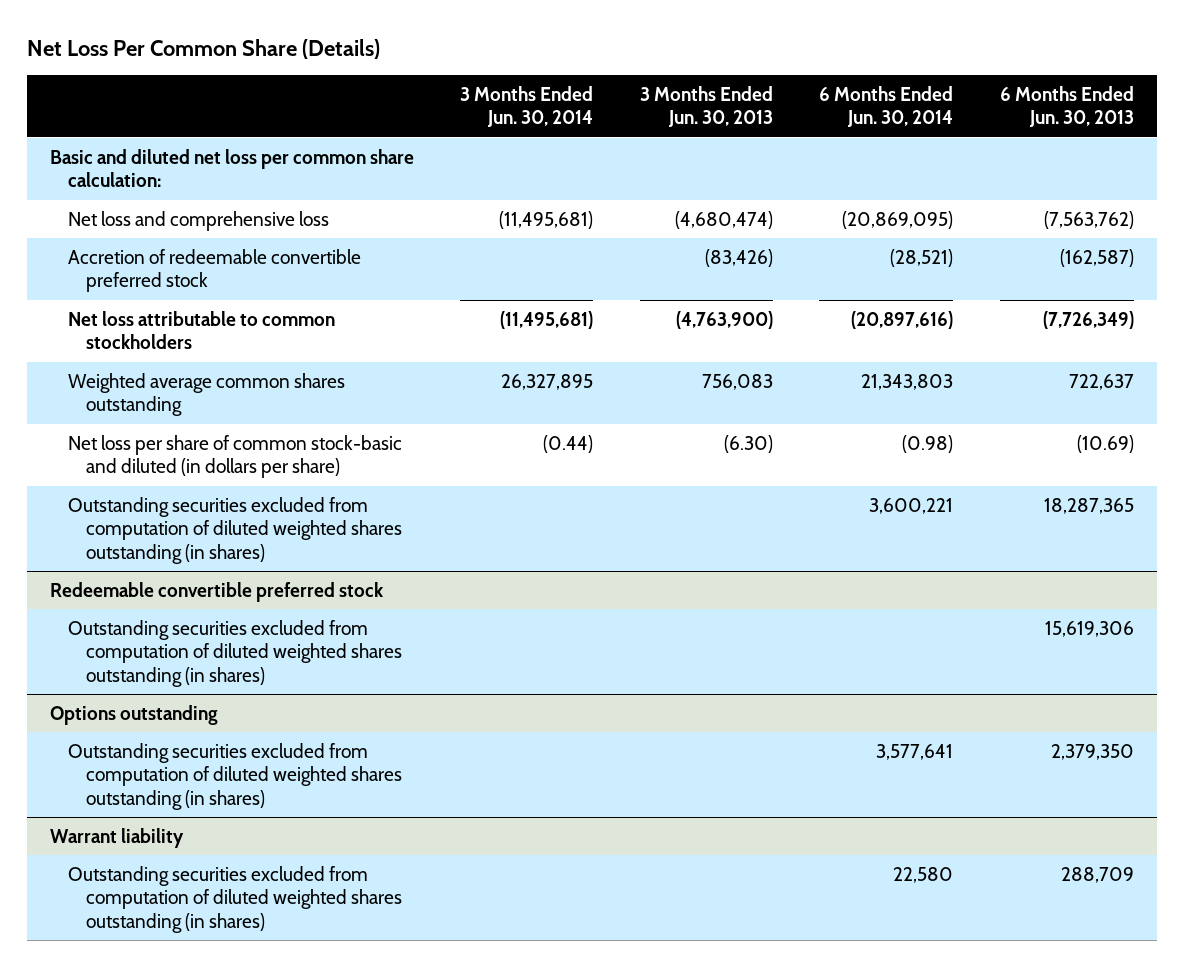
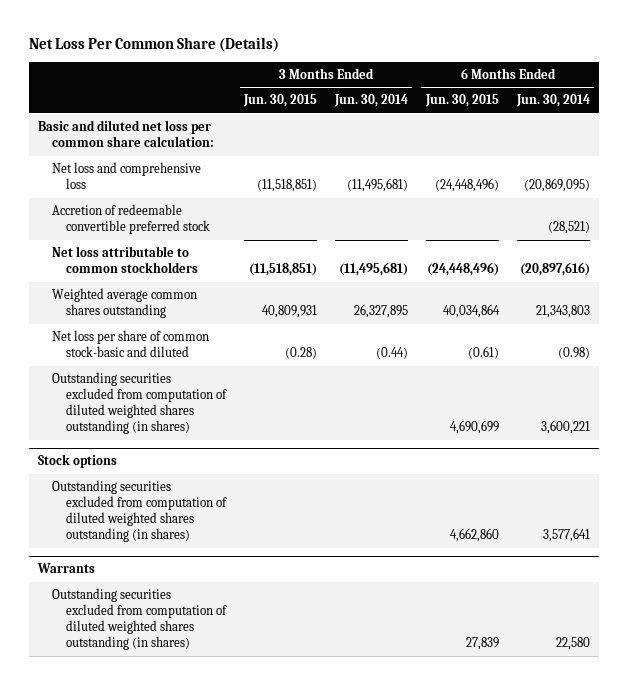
- | 3 Months Ended Jun. 30, 2014 | 3 Months Ended Jun. 30, 2013 | 6 Months Ended Jun. 30, 2014 | 6 Months Ended Jun. 30, 2013
+ | 3 Months Ended Jun. 30, 2015 | 3 Months Ended Jun. 30, 2014 | 6 Months Ended Jun. 30, 2015 | 6 Months Ended Jun. 30, 2014
- Net loss per share of common stock-basic and diluted (in dollars per share) | (0.44) | (6.30) | (0.98) | (10.69)
+ Net loss per share of common stock-basic and diluted | (0.28) | (0.44) | (0.61) | (0.98)
- Redeemable convertible preferred stock
- Outstanding securities excluded from computation of diluted weighted shares outstanding (in shares) | | | | 15,619,306
- Options outstanding
+ Stock options
- Warrant liability
+ Warrants

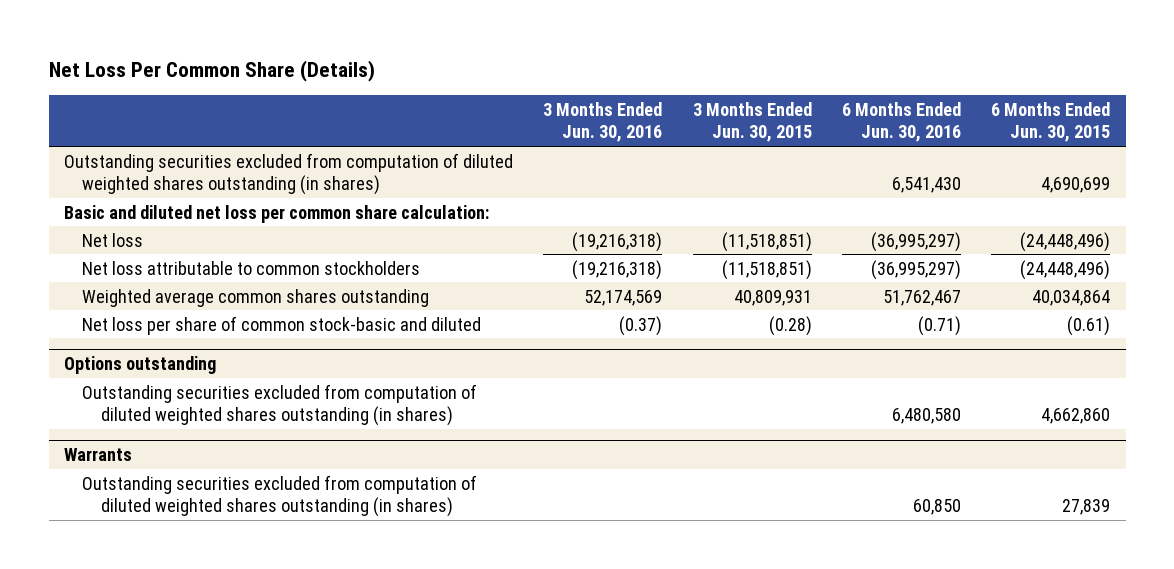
- | 3 Months Ended Jun. 30, 2015 | 3 Months Ended Jun. 30, 2014 | 6 Months Ended Jun. 30, 2015 | 6 Months Ended Jun. 30, 2014
+ | 3 Months Ended Jun. 30, 2016 | 3 Months Ended Jun. 30, 2015 | 6 Months Ended Jun. 30, 2016 | 6 Months Ended Jun. 30, 2015
moved up: Outstanding securities excluded from computation of diluted weighted shares outstanding (in shares) | | | 6,541,430 | 4,690,699
- Net loss and comprehensive loss | (11,518,851) | (11,495,681) | (24,448,496) | (20,869,095)
- Accretion of redeemable convertible preferred stock | | | | (28,521)
+ Net loss | (19,216,318) | (11,518,851) | (36,995,297) | (24,448,496)
- Stock options
+ Options outstanding

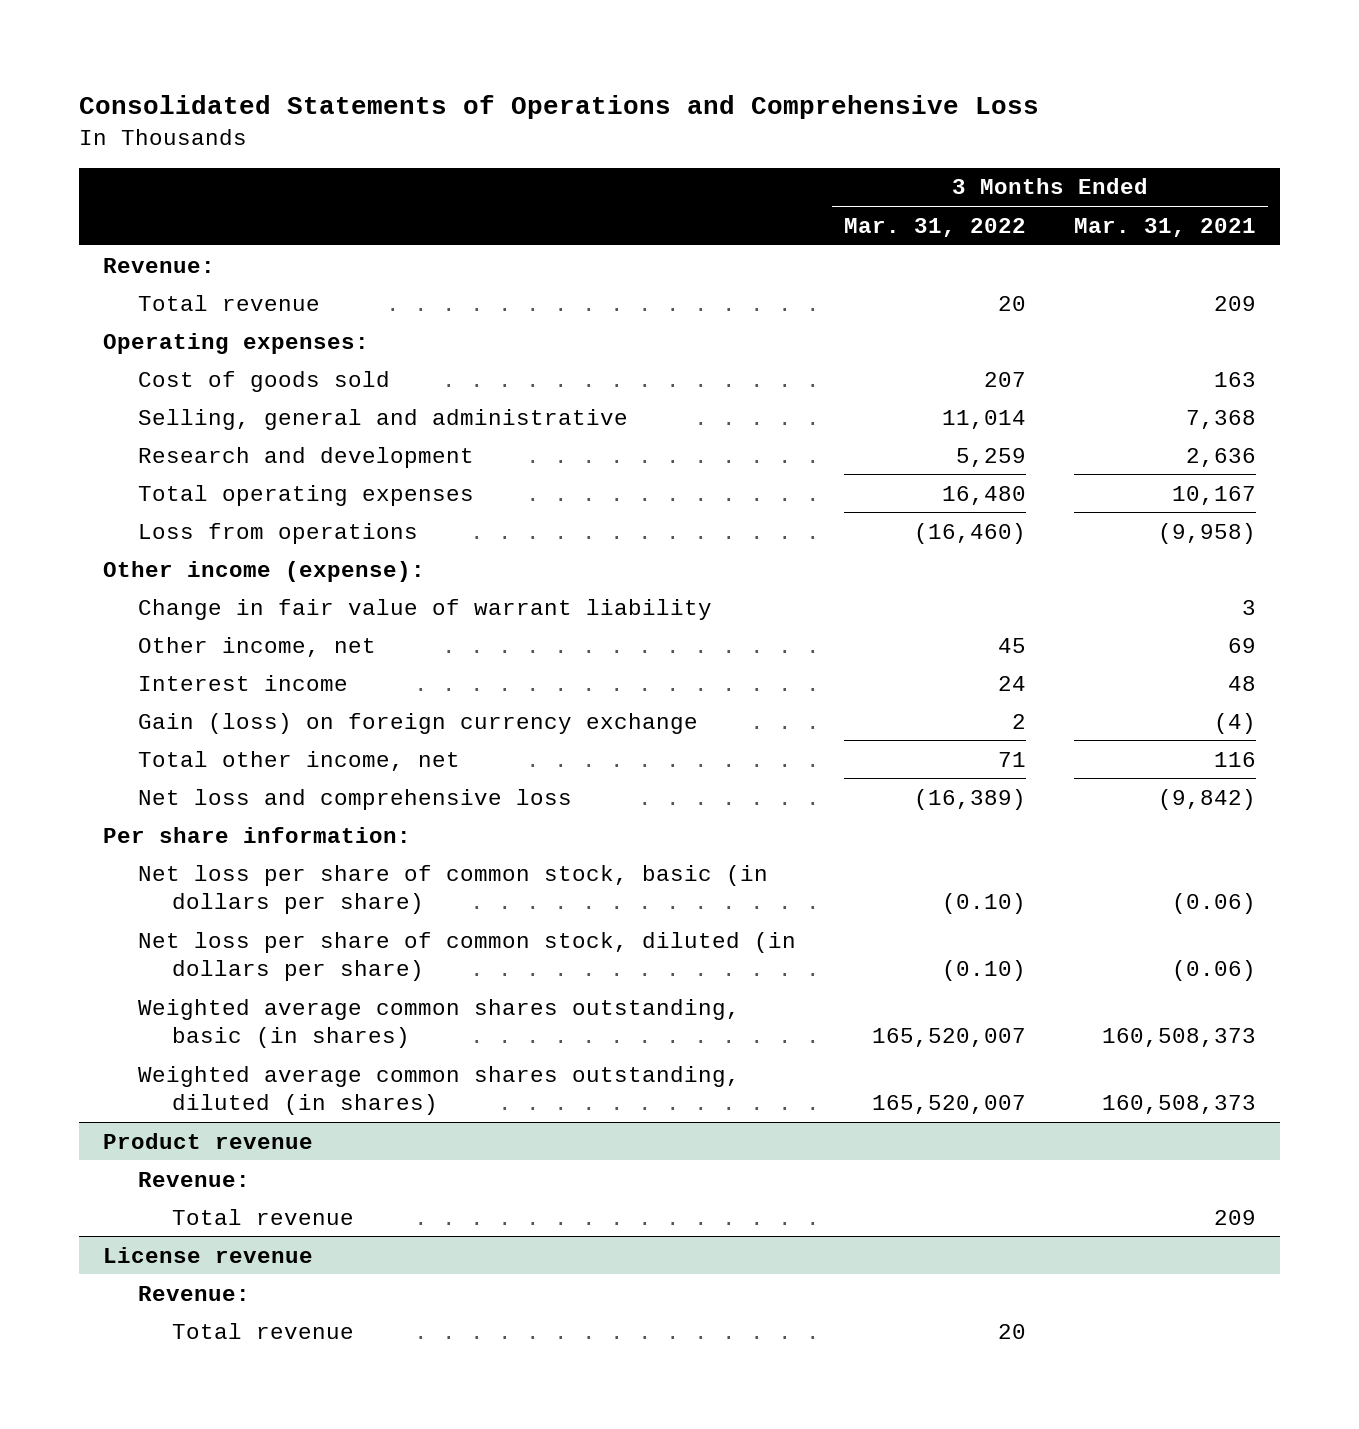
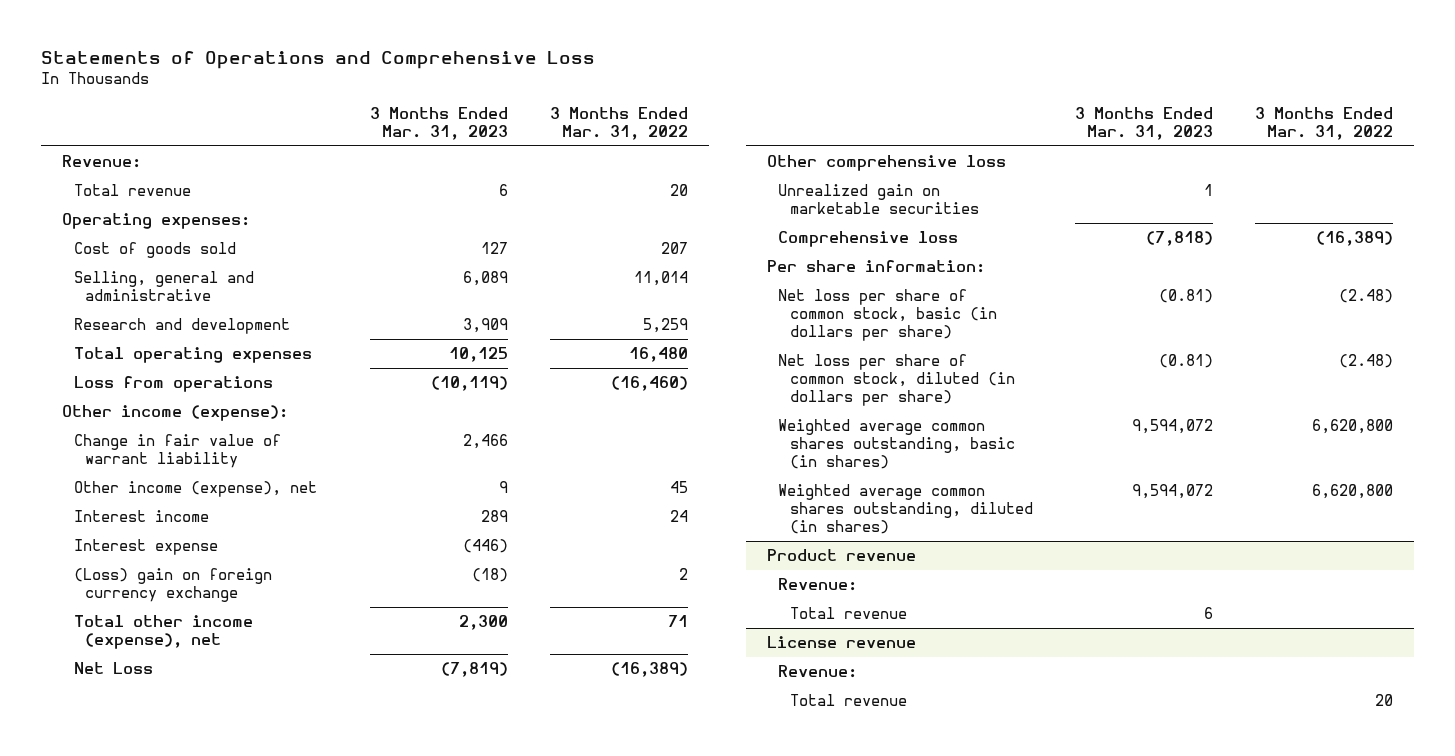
- Consolidated Statements of Operations and Comprehensive Loss
+ Statements of Operations and Comprehensive Loss
- | 3 Months Ended Mar. 31, 2022 | 3 Months Ended Mar. 31, 2021
+ | 3 Months Ended Mar. 31, 2023 | 3 Months Ended Mar. 31, 2022
- Other income, net | 45 | 69
+ Other income (expense), net | 9 | 45
- Gain (loss) on foreign currency exchange | 2 | (4)
- Total other income, net | 71 | 116
- Net loss and comprehensive loss | (16,389) | (9,842)
+ Interest expense | (446) |
+ (Loss) gain on foreign currency exchange | (18) | 2
+ Total other income (expense), net | 2,300 | 71
+ Net Loss | (7,819) | (16,389)
+ Other comprehensive loss
+ Unrealized gain on marketable securities | 1 |
+ Comprehensive loss | (7,818) | (16,389)
- Net loss per share of common stock, basic (in dollars per share) | (0.10) | (0.06)
- Net loss per share of common stock, diluted (in dollars per share) | (0.10) | (0.06)
- Weighted average common shares outstanding, basic (in shares) | 165,520,007 | 160,508,373
- Weighted average common shares outstanding, diluted (in shares) | 165,520,007 | 160,508,373
+ Net loss per share of common stock, basic (in dollars per share) | (0.81) | (2.48)
+ Net loss per share of common stock, diluted (in dollars per share) | (0.81) | (2.48)
+ Weighted average common shares outstanding, basic (in shares) | 9,594,072 | 6,620,800
+ Weighted average common shares outstanding, diluted (in shares) | 9,594,072 | 6,620,800

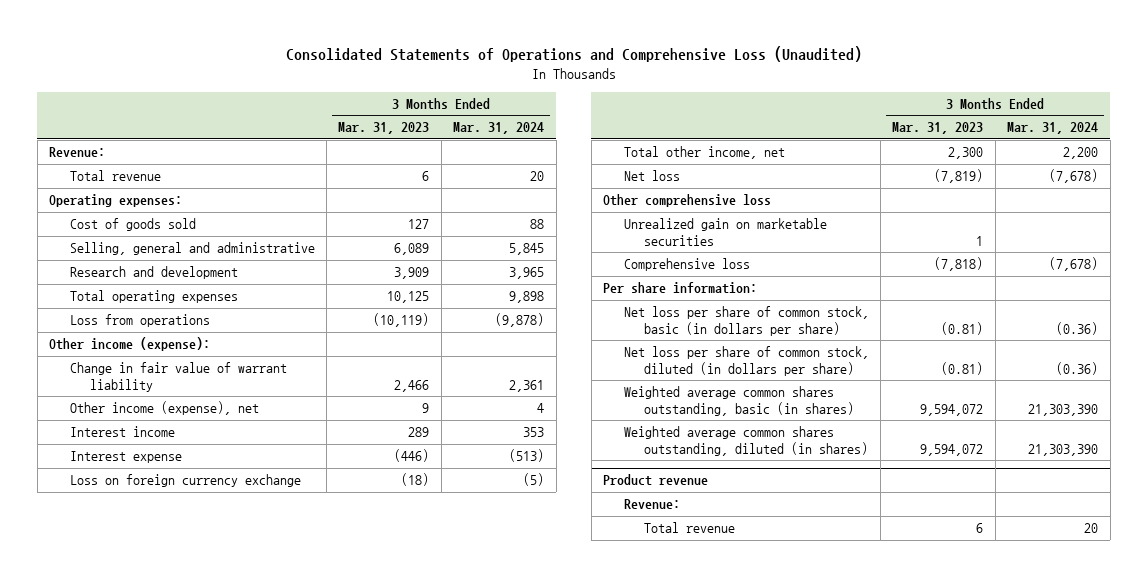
- Statements of Operations and Comprehensive Loss
+ Consolidated Statements of Operations and Comprehensive Loss (Unaudited)
- | 3 Months Ended Mar. 31, 2023 | 3 Months Ended Mar. 31, 2022
+ | 3 Months Ended Mar. 31, 2023 | 3 Months Ended Mar. 31, 2024
- (Loss) gain on foreign currency exchange | (18) | 2
- Total other income (expense), net | 2,300 | 71
- Net Loss | (7,819) | (16,389)
+ Loss on foreign currency exchange | (18) | (5)
+ Total other income, net | 2,300 | 2,200
+ Net loss | (7,819) | (7,678)
- License revenue
- Revenue:
- Total revenue | | 20

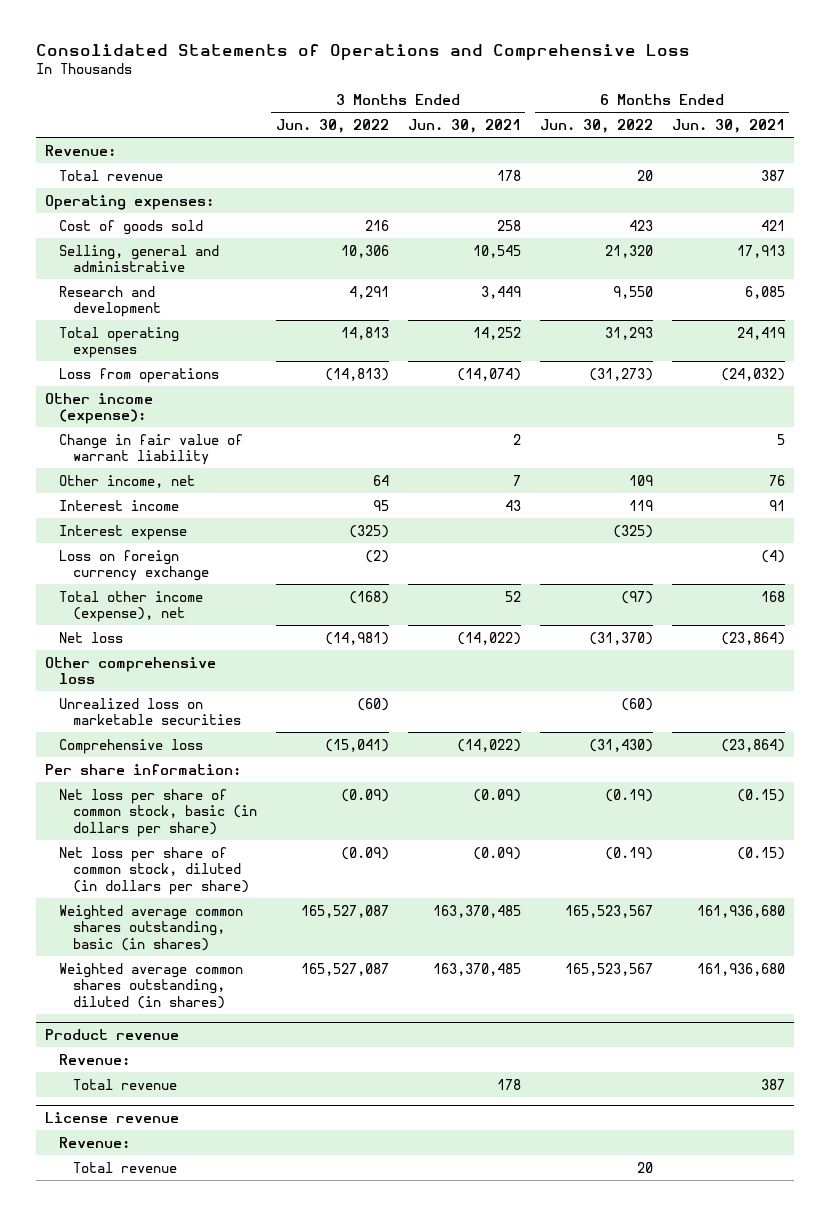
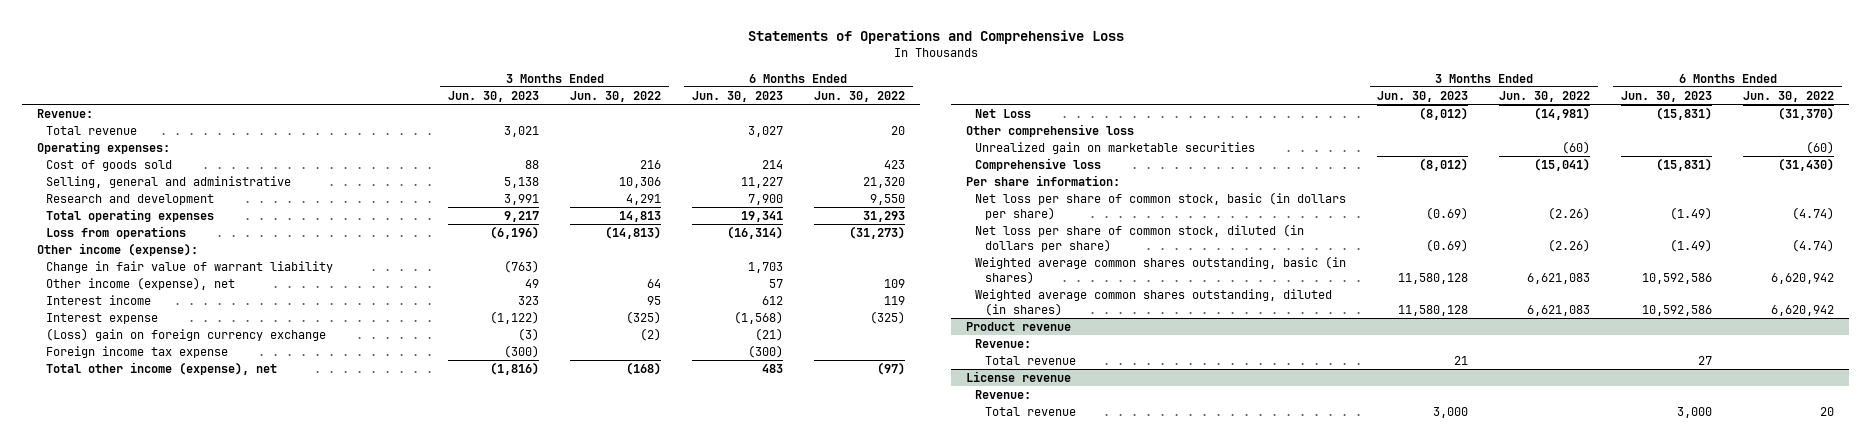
- Consolidated Statements of Operations and Comprehensive Loss
+ Statements of Operations and Comprehensive Loss
- | 3 Months Ended Jun. 30, 2022 | 3 Months Ended Jun. 30, 2021 | 6 Months Ended Jun. 30, 2022 | 6 Months Ended Jun. 30, 2021
+ | 3 Months Ended Jun. 30, 2023 | 3 Months Ended Jun. 30, 2022 | 6 Months Ended Jun. 30, 2023 | 6 Months Ended Jun. 30, 2022
- Other income, net | 64 | 7 | 109 | 76
+ Other income (expense), net | 49 | 64 | 57 | 109
- Loss on foreign currency exchange | (2) | | | (4)
+ (Loss) gain on foreign currency exchange | (3) | (2) | (21) |
+ Foreign income tax expense | (300) | | (300) |
- Net loss | (14,981) | (14,022) | (31,370) | (23,864)
+ Net Loss | (8,012) | (14,981) | (15,831) | (31,370)
- Unrealized loss on marketable securities | (60) | | (60) |
+ Unrealized gain on marketable securities | | (60) | | (60)
- Net loss per share of common stock, basic (in dollars per share) | (0.09) | (0.09) | (0.19) | (0.15)
- Net loss per share of common stock, diluted (in dollars per share) | (0.09) | (0.09) | (0.19) | (0.15)
- Weighted average common shares outstanding, basic (in shares) | 165,527,087 | 163,370,485 | 165,523,567 | 161,936,680
- Weighted average common shares outstanding, diluted (in shares) | 165,527,087 | 163,370,485 | 165,523,567 | 161,936,680
+ Net loss per share of common stock, basic (in dollars per share) | (0.69) | (2.26) | (1.49) | (4.74)
+ Net loss per share of common stock, diluted (in dollars per share) | (0.69) | (2.26) | (1.49) | (4.74)
+ Weighted average common shares outstanding, basic (in shares) | 11,580,128 | 6,621,083 | 10,592,586 | 6,620,942
+ Weighted average common shares outstanding, diluted (in shares) | 11,580,128 | 6,621,083 | 10,592,586 | 6,620,942

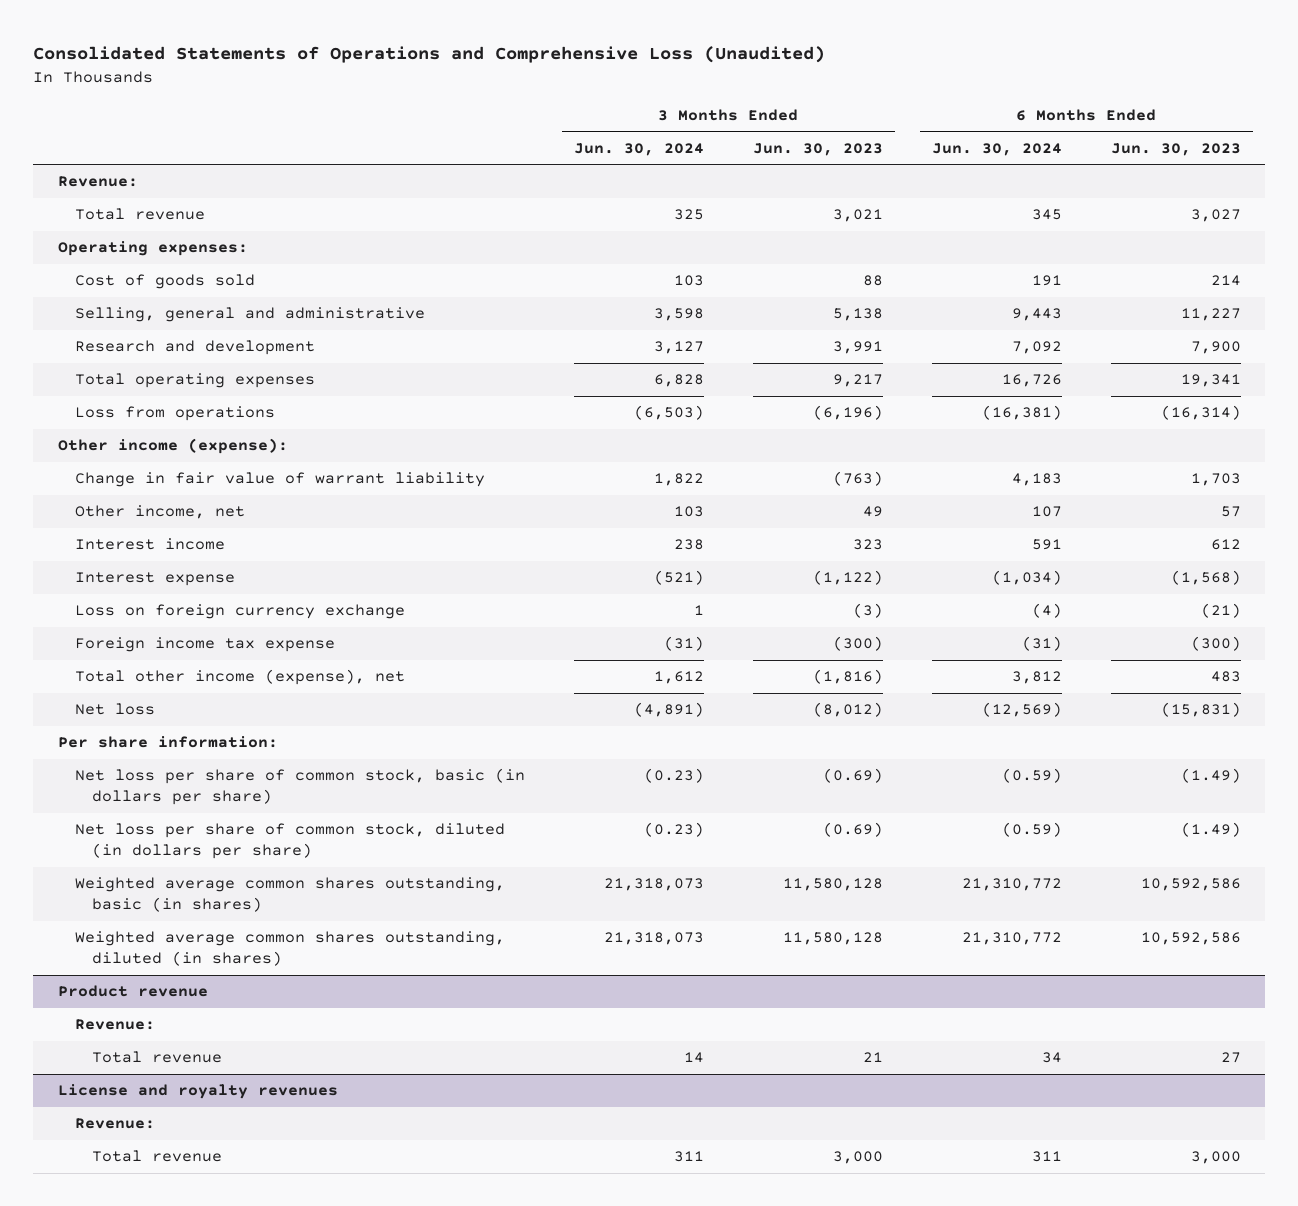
- Statements of Operations and Comprehensive Loss
+ Consolidated Statements of Operations and Comprehensive Loss (Unaudited)
- | 3 Months Ended Jun. 30, 2023 | 3 Months Ended Jun. 30, 2022 | 6 Months Ended Jun. 30, 2023 | 6 Months Ended Jun. 30, 2022
+ | 3 Months Ended Jun. 30, 2024 | 3 Months Ended Jun. 30, 2023 | 6 Months Ended Jun. 30, 2024 | 6 Months Ended Jun. 30, 2023
- Other income (expense), net | 49 | 64 | 57 | 109
+ Other income, net | 103 | 49 | 107 | 57
- (Loss) gain on foreign currency exchange | (3) | (2) | (21) |
+ Loss on foreign currency exchange | 1 | (3) | (4) | (21)
- Net Loss | (8,012) | (14,981) | (15,831) | (31,370)
- Other comprehensive loss
- Unrealized gain on marketable securities | | (60) | | (60)
- Comprehensive loss | (8,012) | (15,041) | (15,831) | (31,430)
+ Net loss | (4,891) | (8,012) | (12,569) | (15,831)
- License revenue
+ License and royalty revenues

